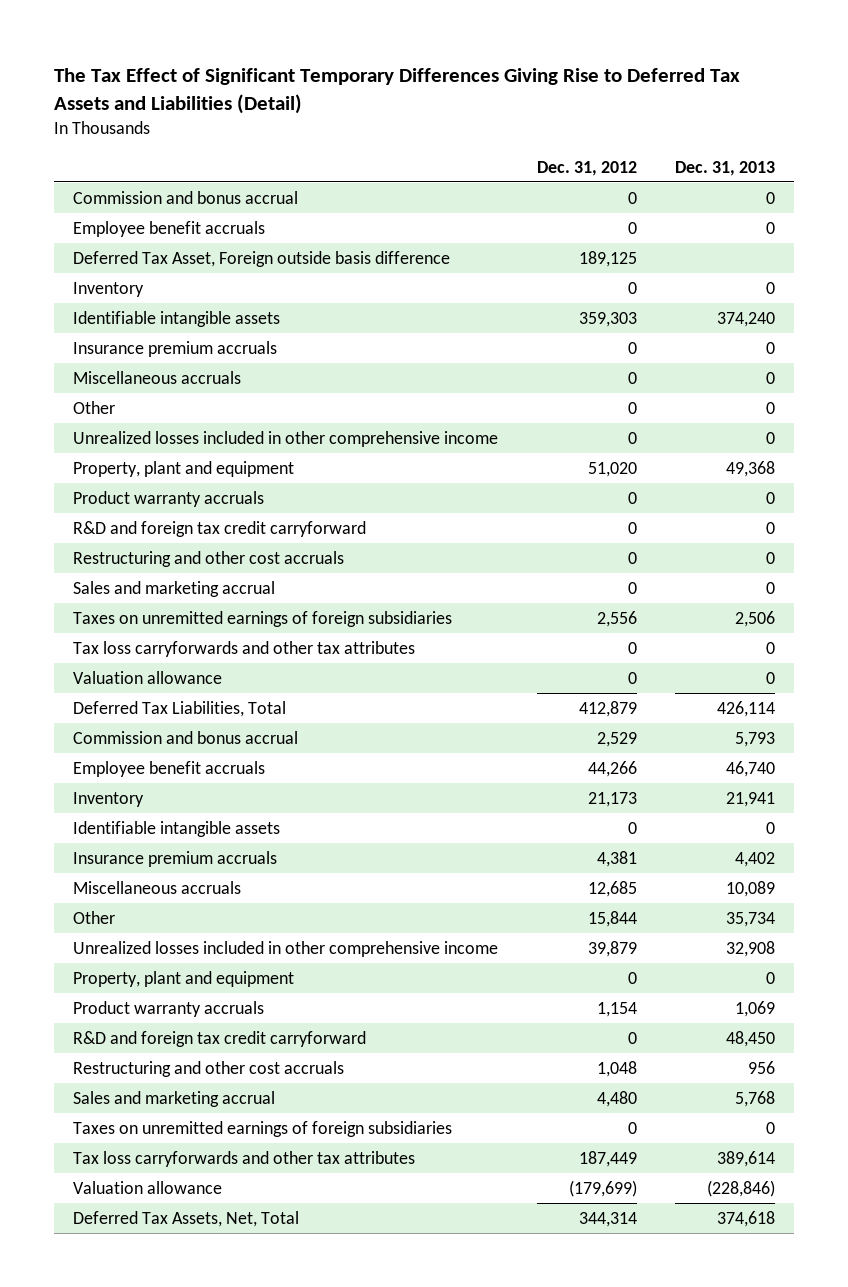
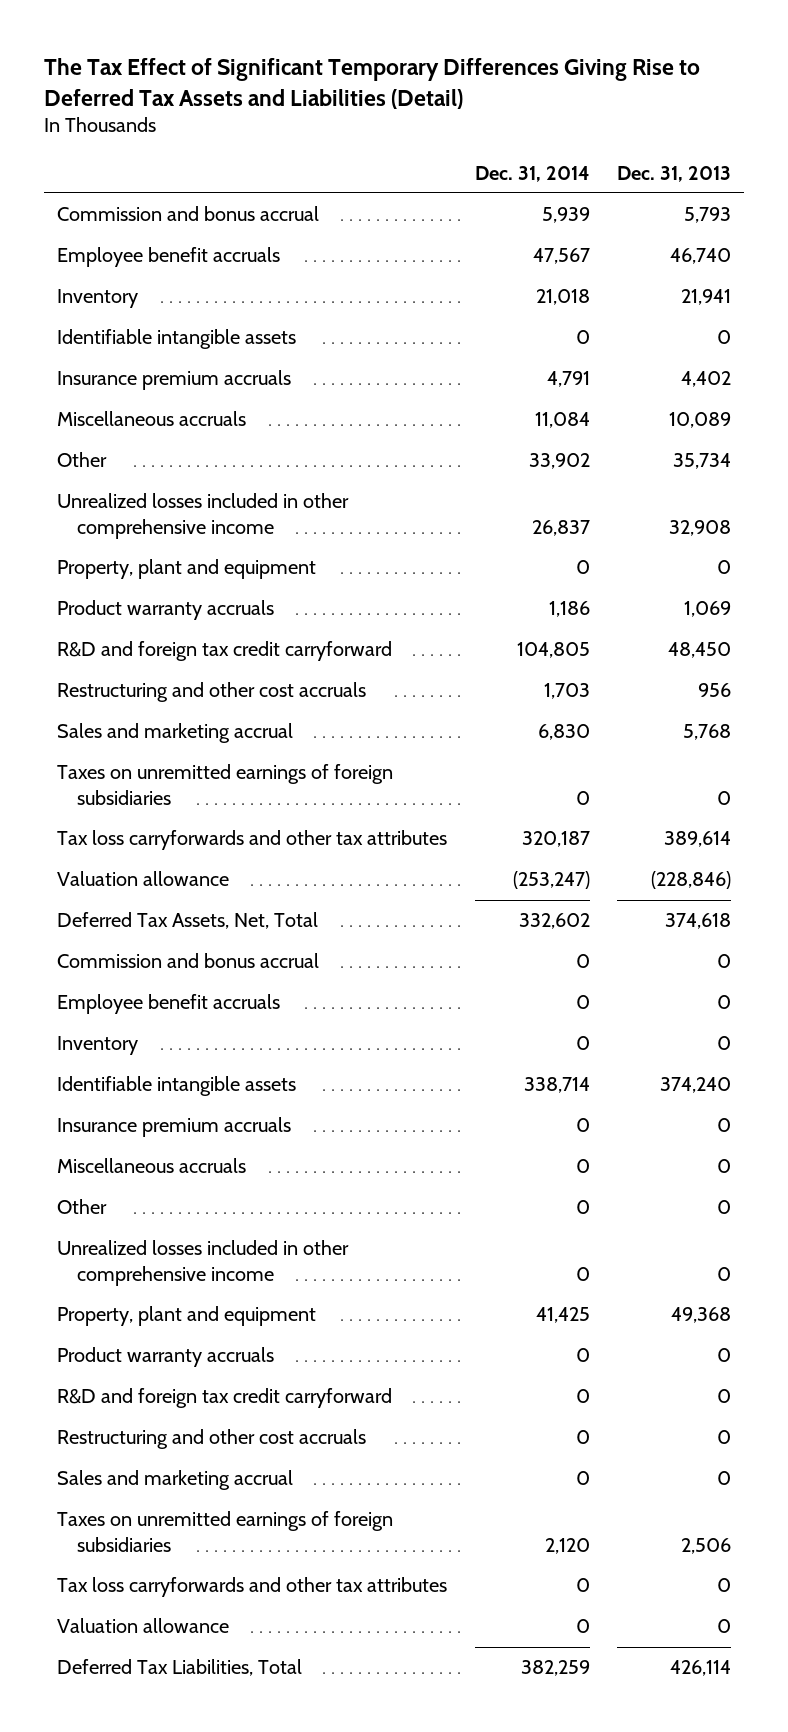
- | Dec. 31, 2012 | Dec. 31, 2013
+ | Dec. 31, 2014 | Dec. 31, 2013
- Deferred Tax Asset, Foreign outside basis difference | 189,125 |
moved down: Commission and bonus accrual | 0 | 0
moved down: Employee benefit accruals | 0 | 0
moved down: Inventory | 0 | 0
moved down: Identifiable intangible assets | 338,714 | 374,240
moved down: Insurance premium accruals | 0 | 0
moved down: Miscellaneous accruals | 0 | 0
moved down: Other | 0 | 0
moved down: Unrealized losses included in other comprehensive income | 0 | 0
moved down: Property, plant and equipment | 41,425 | 49,368
moved down: Product warranty accruals | 0 | 0
moved down: R&D and foreign tax credit carryforward | 0 | 0
moved down: Restructuring and other cost accruals | 0 | 0
moved down: Sales and marketing accrual | 0 | 0
moved down: Taxes on unremitted earnings of foreign subsidiaries | 2,120 | 2,506
moved down: Tax loss carryforwards and other tax attributes | 0 | 0
moved down: Valuation allowance | 0 | 0
moved down: Deferred Tax Liabilities, Total | 382,259 | 426,114

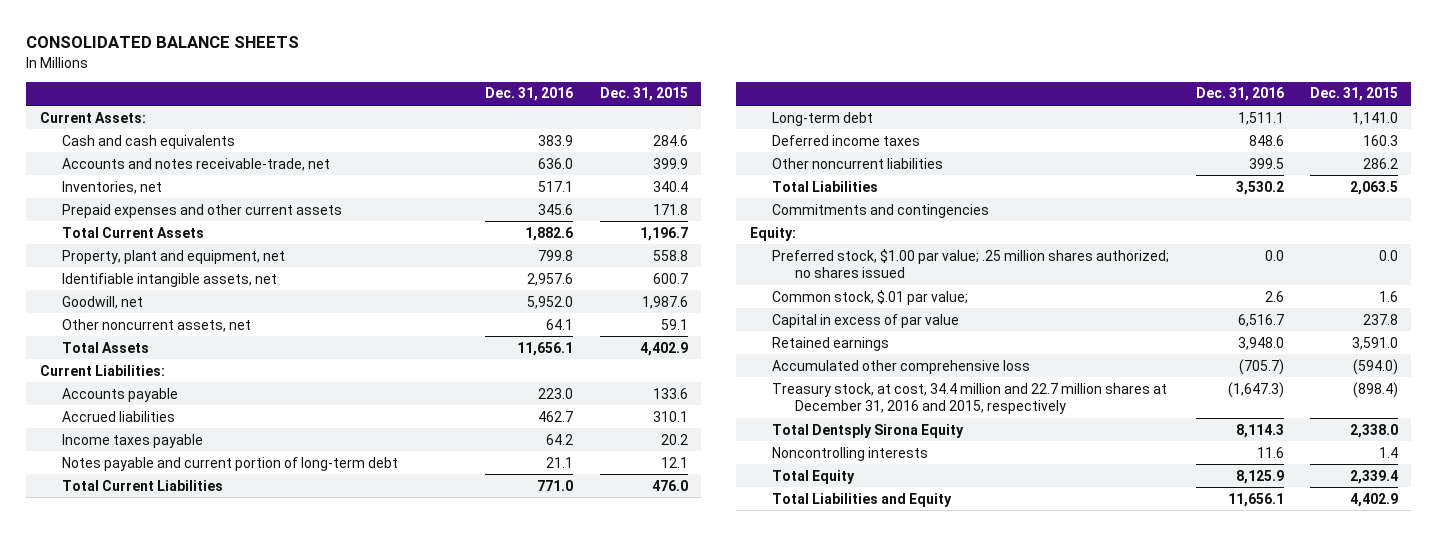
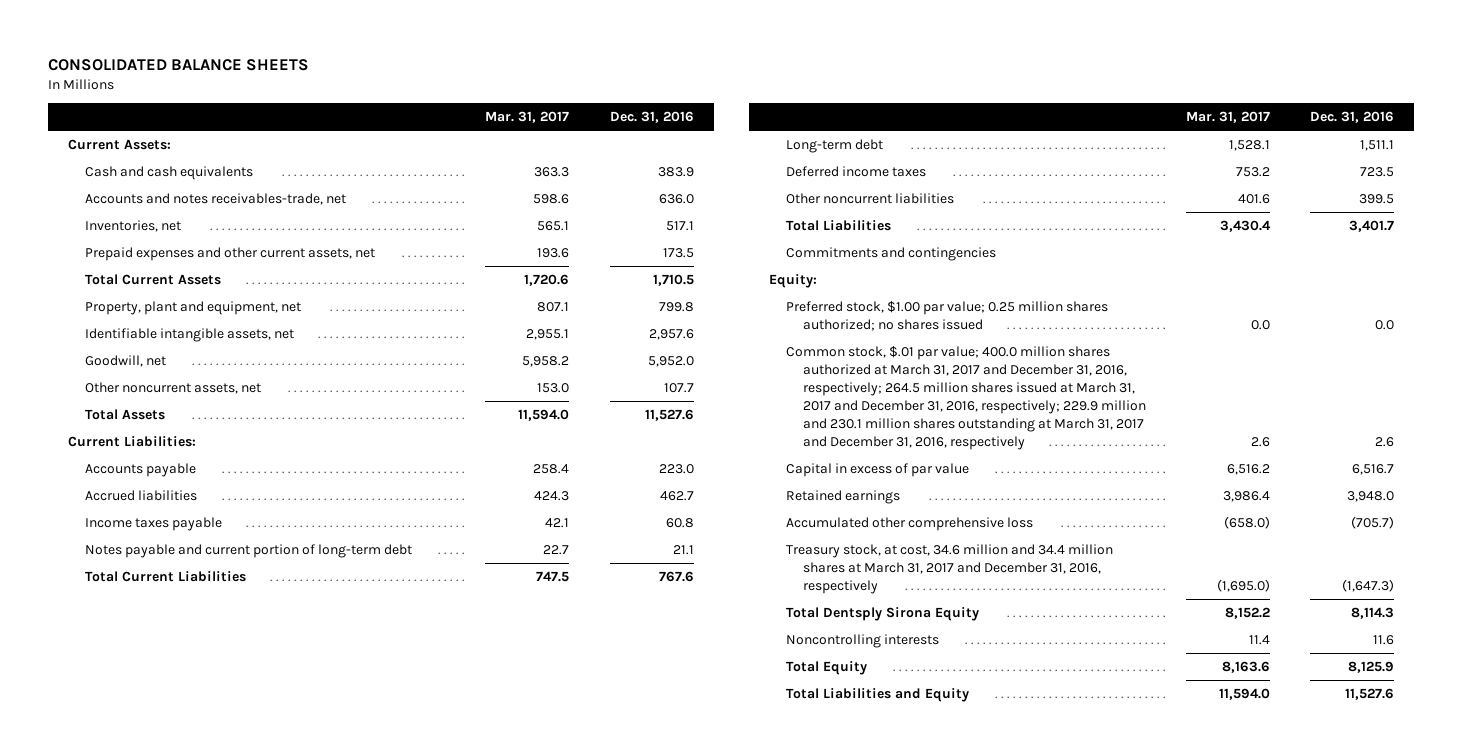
- | Dec. 31, 2016 | Dec. 31, 2015
+ | Mar. 31, 2017 | Dec. 31, 2016
- Accounts and notes receivable-trade, net | 636.0 | 399.9
+ Accounts and notes receivables-trade, net | 598.6 | 636.0
- Prepaid expenses and other current assets | 345.6 | 171.8
- Total Current Assets | 1,882.6 | 1,196.7
+ Prepaid expenses and other current assets, net | 193.6 | 173.5
+ Total Current Assets | 1,720.6 | 1,710.5
- Other noncurrent assets, net | 64.1 | 59.1
- Total Assets | 11,656.1 | 4,402.9
+ Other noncurrent assets, net | 153.0 | 107.7
+ Total Assets | 11,594.0 | 11,527.6
- Income taxes payable | 64.2 | 20.2
+ Income taxes payable | 42.1 | 60.8
- Total Current Liabilities | 771.0 | 476.0
+ Total Current Liabilities | 747.5 | 767.6
- Deferred income taxes | 848.6 | 160.3
+ Deferred income taxes | 753.2 | 723.5
- Total Liabilities | 3,530.2 | 2,063.5
+ Total Liabilities | 3,430.4 | 3,401.7
- Preferred stock, $1.00 par value; .25 million shares authorized; no shares issued | 0.0 | 0.0
- Common stock, $.01 par value; | 2.6 | 1.6
+ Preferred stock, $1.00 par value; 0.25 million shares authorized; no shares issued | 0.0 | 0.0
+ Common stock, $.01 par value; 400.0 million shares authorized at March 31, 2017 and December 31, 2016, respectively; 264.5 million shares issued at March 31, 2017 and December 31, 2016, respectively; 229.9 million and 230.1 million shares outstanding at March 31, 2017 and December 31, 2016, respectively | 2.6 | 2.6
- Treasury stock, at cost, 34.4 million and 22.7 million shares at December 31, 2016 and 2015, respectively | (1,647.3) | (898.4)
+ Treasury stock, at cost, 34.6 million and 34.4 million shares at March 31, 2017 and December 31, 2016, respectively | (1,695.0) | (1,647.3)
- Total Liabilities and Equity | 11,656.1 | 4,402.9
+ Total Liabilities and Equity | 11,594.0 | 11,527.6

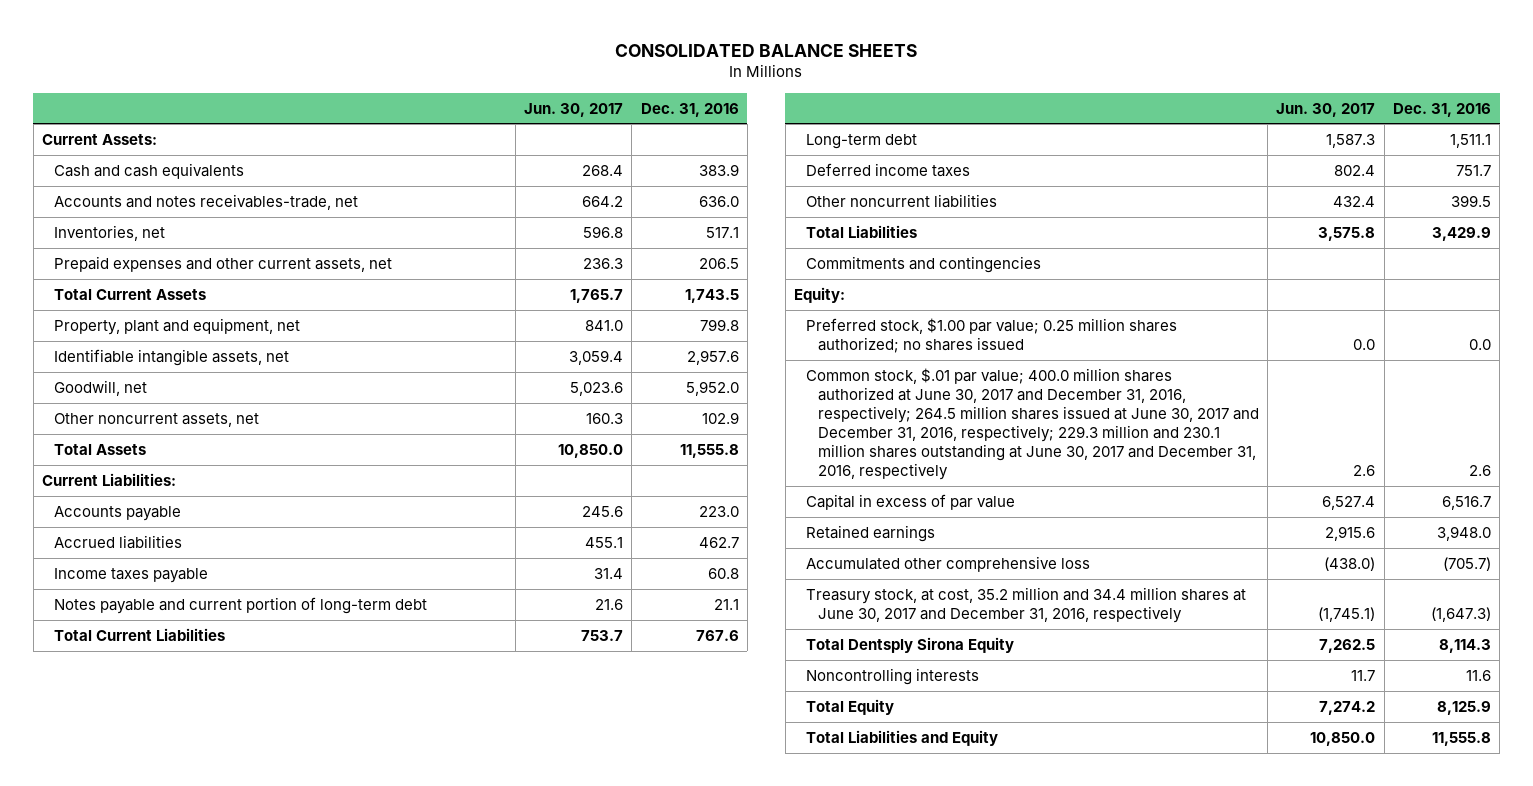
- | Mar. 31, 2017 | Dec. 31, 2016
+ | Jun. 30, 2017 | Dec. 31, 2016
- Prepaid expenses and other current assets, net | 193.6 | 173.5
- Total Current Assets | 1,720.6 | 1,710.5
+ Prepaid expenses and other current assets, net | 236.3 | 206.5
+ Total Current Assets | 1,765.7 | 1,743.5
- Other noncurrent assets, net | 153.0 | 107.7
- Total Assets | 11,594.0 | 11,527.6
+ Other noncurrent assets, net | 160.3 | 102.9
+ Total Assets | 10,850.0 | 11,555.8
- Deferred income taxes | 753.2 | 723.5
+ Deferred income taxes | 802.4 | 751.7
- Total Liabilities | 3,430.4 | 3,401.7
+ Total Liabilities | 3,575.8 | 3,429.9
- Common stock, $.01 par value; 400.0 million shares authorized at March 31, 2017 and December 31, 2016, respectively; 264.5 million shares issued at March 31, 2017 and December 31, 2016, respectively; 229.9 million and 230.1 million shares outstanding at March 31, 2017 and December 31, 2016, respectively | 2.6 | 2.6
+ Common stock, $.01 par value; 400.0 million shares authorized at June 30, 2017 and December 31, 2016, respectively; 264.5 million shares issued at June 30, 2017 and December 31, 2016, respectively; 229.3 million and 230.1 million shares outstanding at June 30, 2017 and December 31, 2016, respectively | 2.6 | 2.6
- Treasury stock, at cost, 34.6 million and 34.4 million shares at March 31, 2017 and December 31, 2016, respectively | (1,695.0) | (1,647.3)
+ Treasury stock, at cost, 35.2 million and 34.4 million shares at June 30, 2017 and December 31, 2016, respectively | (1,745.1) | (1,647.3)
- Total Liabilities and Equity | 11,594.0 | 11,527.6
+ Total Liabilities and Equity | 10,850.0 | 11,555.8

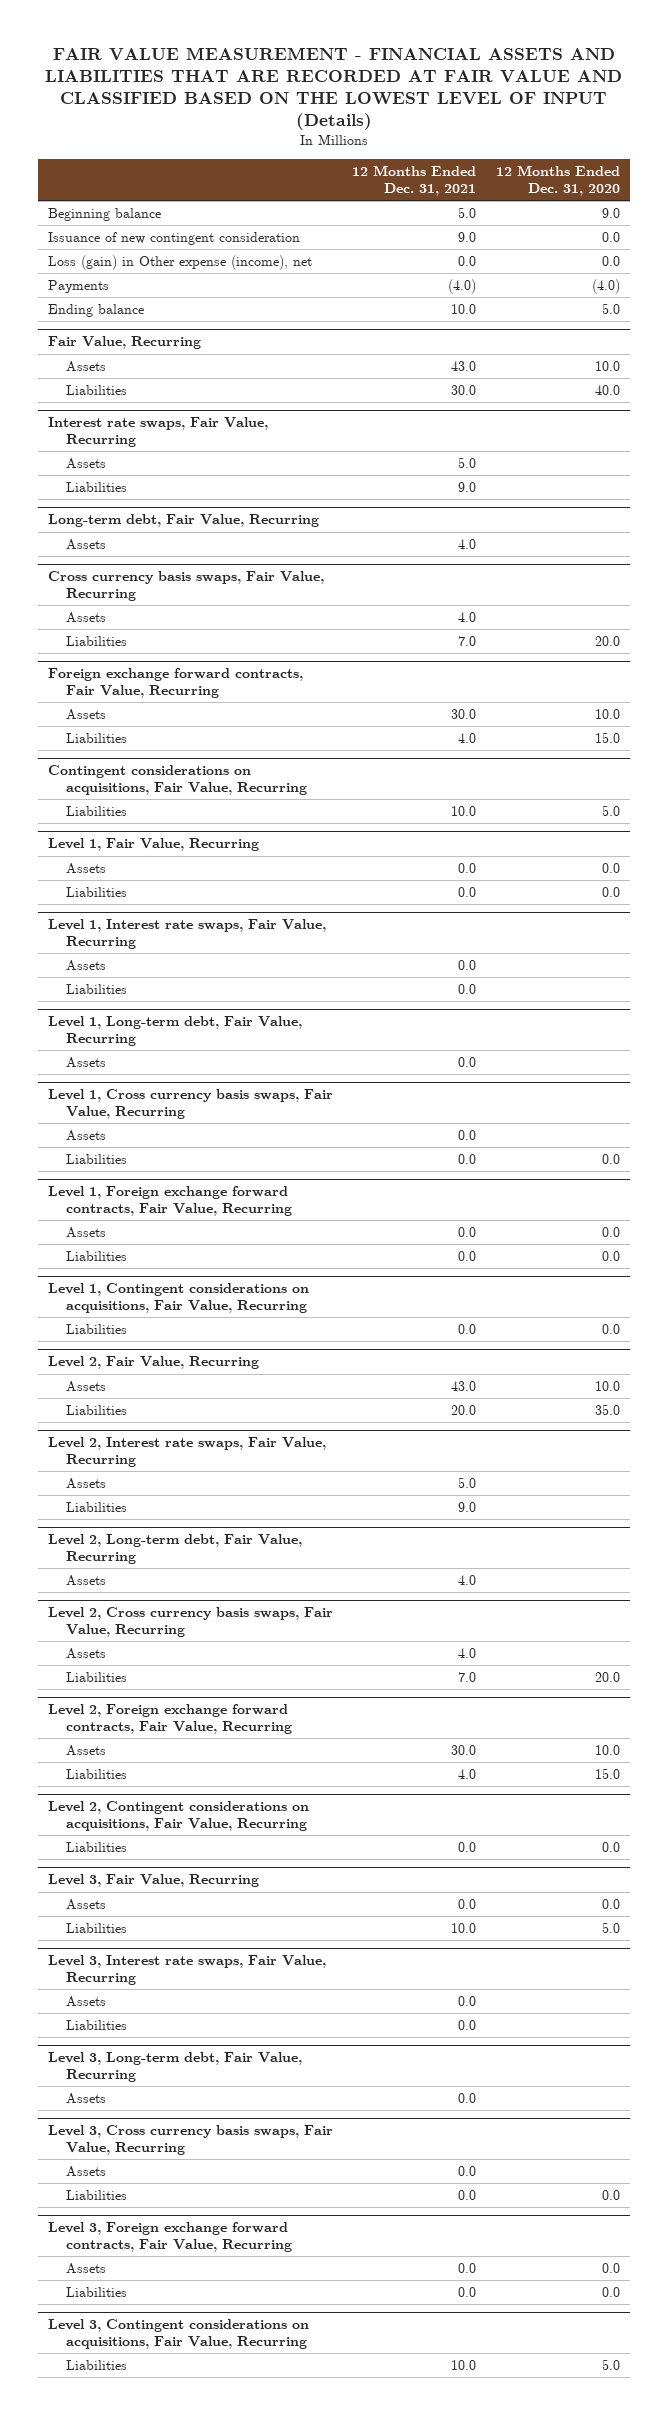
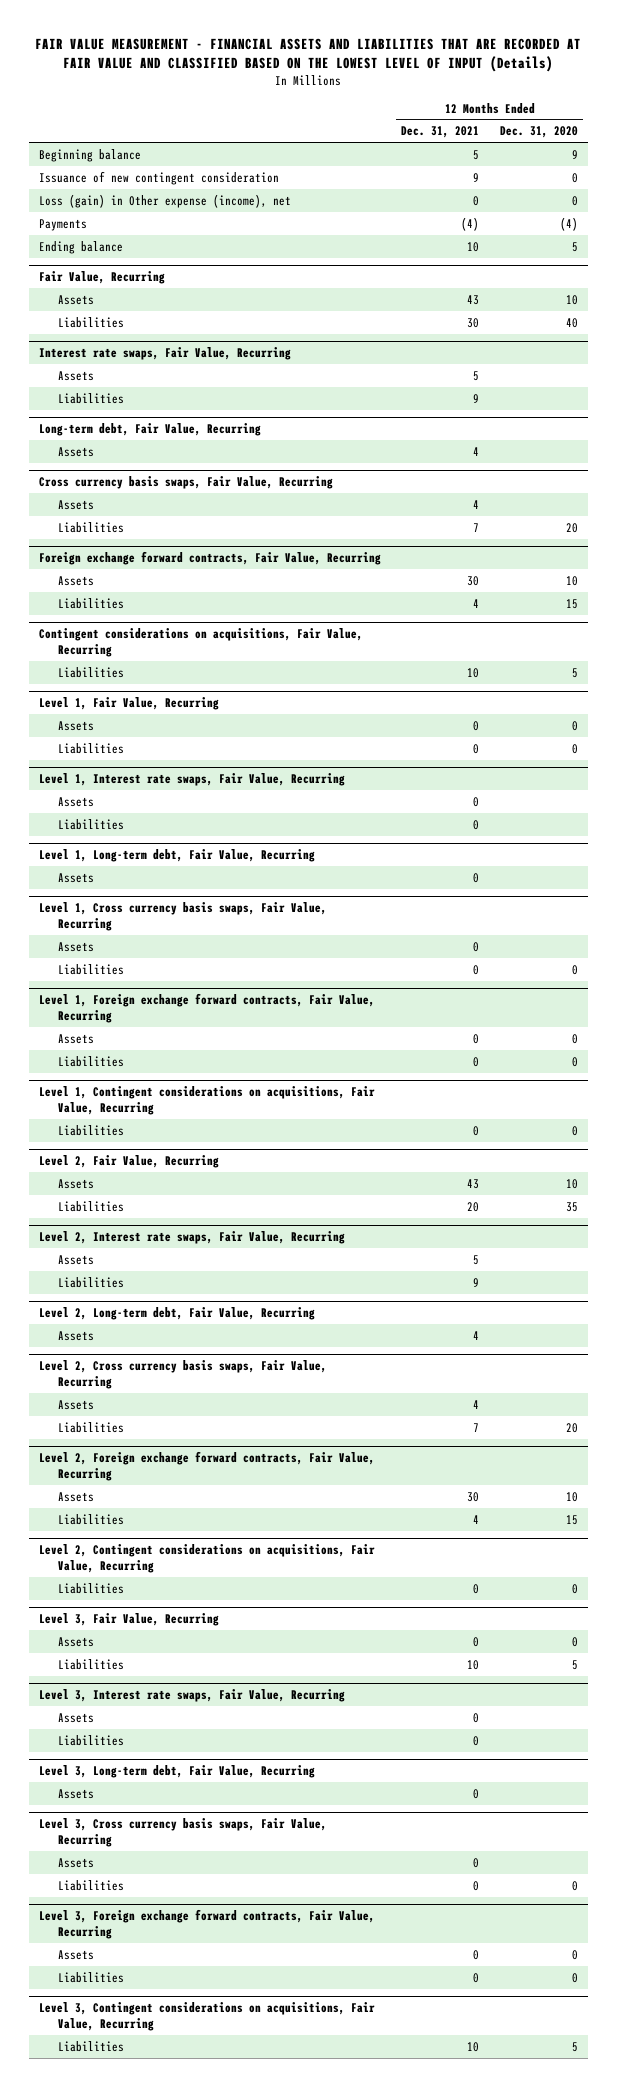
- Beginning balance | 5.0 | 9.0
- Issuance of new contingent consideration | 9.0 | 0.0
- Loss (gain) in Other expense (income), net | 0.0 | 0.0
- Payments | (4.0) | (4.0)
- Ending balance | 10.0 | 5.0
+ Beginning balance | 5 | 9
+ Issuance of new contingent consideration | 9 | 0
+ Loss (gain) in Other expense (income), net | 0 | 0
+ Payments | (4) | (4)
+ Ending balance | 10 | 5
@ Fair Value, Recurring
- Assets | 43.0 | 10.0
- Liabilities | 30.0 | 40.0
+ Assets | 43 | 10
+ Liabilities | 30 | 40
@ Interest rate swaps, Fair Value, Recurring
- Assets | 5.0 |
- Liabilities | 9.0 |
+ Assets | 5 |
+ Liabilities | 9 |
@ Long-term debt, Fair Value, Recurring
- Assets | 4.0 |
+ Assets | 4 |
@ Cross currency basis swaps, Fair Value, Recurring
- Assets | 4.0 |
- Liabilities | 7.0 | 20.0
+ Assets | 4 |
+ Liabilities | 7 | 20
@ Foreign exchange forward contracts, Fair Value, Recurring
- Assets | 30.0 | 10.0
- Liabilities | 4.0 | 15.0
+ Assets | 30 | 10
+ Liabilities | 4 | 15
@ Contingent considerations on acquisitions, Fair Value, Recurring
- Liabilities | 10.0 | 5.0
+ Liabilities | 10 | 5
@ Level 1, Fair Value, Recurring
- Assets | 0.0 | 0.0
- Liabilities | 0.0 | 0.0
+ Assets | 0 | 0
+ Liabilities | 0 | 0
@ Level 1, Interest rate swaps, Fair Value, Recurring
- Assets | 0.0 |
- Liabilities | 0.0 |
+ Assets | 0 |
+ Liabilities | 0 |
@ Level 1, Long-term debt, Fair Value, Recurring
- Assets | 0.0 |
+ Assets | 0 |
@ Level 1, Cross currency basis swaps, Fair Value, Recurring
- Assets | 0.0 |
- Liabilities | 0.0 | 0.0
+ Assets | 0 |
+ Liabilities | 0 | 0
@ Level 1, Foreign exchange forward contracts, Fair Value, Recurring
- Assets | 0.0 | 0.0
- Liabilities | 0.0 | 0.0
+ Assets | 0 | 0
+ Liabilities | 0 | 0
@ Level 1, Contingent considerations on acquisitions, Fair Value, Recurring
- Liabilities | 0.0 | 0.0
+ Liabilities | 0 | 0
@ Level 2, Fair Value, Recurring
- Assets | 43.0 | 10.0
- Liabilities | 20.0 | 35.0
+ Assets | 43 | 10
+ Liabilities | 20 | 35
@ Level 2, Interest rate swaps, Fair Value, Recurring
- Assets | 5.0 |
- Liabilities | 9.0 |
+ Assets | 5 |
+ Liabilities | 9 |
@ Level 2, Long-term debt, Fair Value, Recurring
- Assets | 4.0 |
+ Assets | 4 |
@ Level 2, Cross currency basis swaps, Fair Value, Recurring
- Assets | 4.0 |
- Liabilities | 7.0 | 20.0
+ Assets | 4 |
+ Liabilities | 7 | 20
@ Level 2, Foreign exchange forward contracts, Fair Value, Recurring
- Assets | 30.0 | 10.0
- Liabilities | 4.0 | 15.0
+ Assets | 30 | 10
+ Liabilities | 4 | 15
@ Level 2, Contingent considerations on acquisitions, Fair Value, Recurring
- Liabilities | 0.0 | 0.0
+ Liabilities | 0 | 0
@ Level 3, Fair Value, Recurring
- Assets | 0.0 | 0.0
- Liabilities | 10.0 | 5.0
+ Assets | 0 | 0
+ Liabilities | 10 | 5
@ Level 3, Interest rate swaps, Fair Value, Recurring
- Assets | 0.0 |
- Liabilities | 0.0 |
+ Assets | 0 |
+ Liabilities | 0 |
@ Level 3, Long-term debt, Fair Value, Recurring
- Assets | 0.0 |
+ Assets | 0 |
@ Level 3, Cross currency basis swaps, Fair Value, Recurring
- Assets | 0.0 |
- Liabilities | 0.0 | 0.0
+ Assets | 0 |
+ Liabilities | 0 | 0
@ Level 3, Foreign exchange forward contracts, Fair Value, Recurring
- Assets | 0.0 | 0.0
- Liabilities | 0.0 | 0.0
+ Assets | 0 | 0
+ Liabilities | 0 | 0
@ Level 3, Contingent considerations on acquisitions, Fair Value, Recurring
- Liabilities | 10.0 | 5.0
+ Liabilities | 10 | 5

